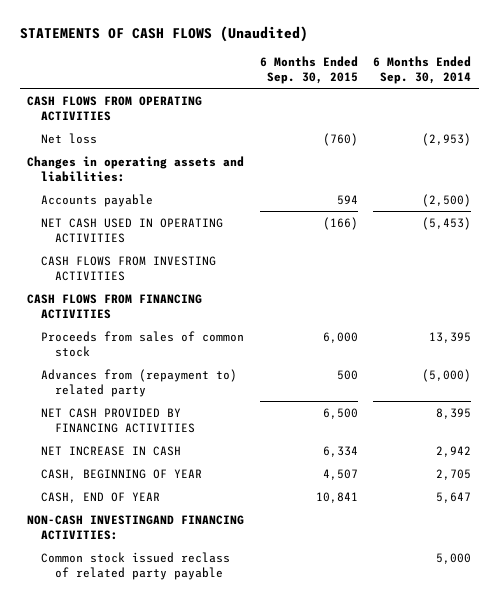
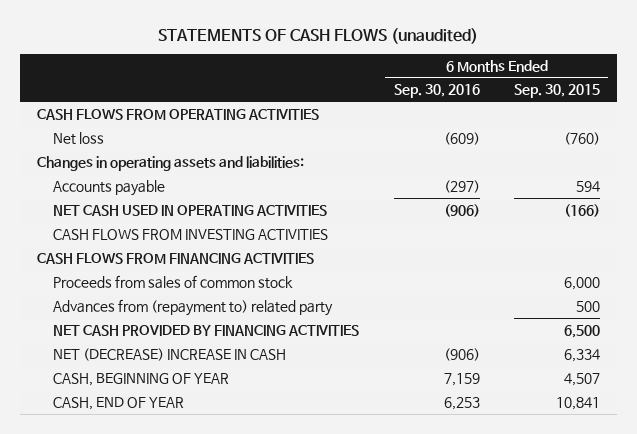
- STATEMENTS OF CASH FLOWS (Unaudited)
+ STATEMENTS OF CASH FLOWS (unaudited)
- | 6 Months Ended Sep. 30, 2015 | 6 Months Ended Sep. 30, 2014
+ | 6 Months Ended Sep. 30, 2016 | 6 Months Ended Sep. 30, 2015
- NET INCREASE IN CASH | 6,334 | 2,942
+ NET (DECREASE) INCREASE IN CASH | (906) | 6,334
- NON-CASH INVESTINGAND FINANCING ACTIVITIES:
- Common stock issued reclass of related party payable | | 5,000

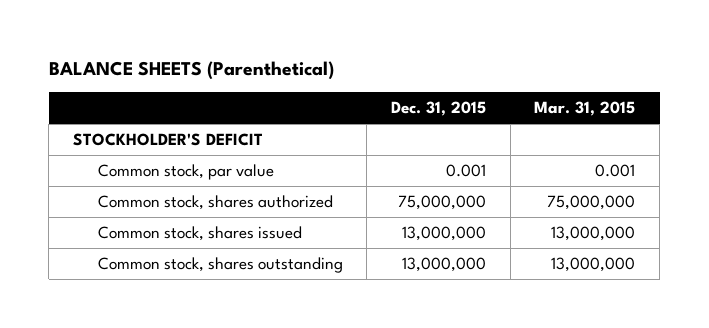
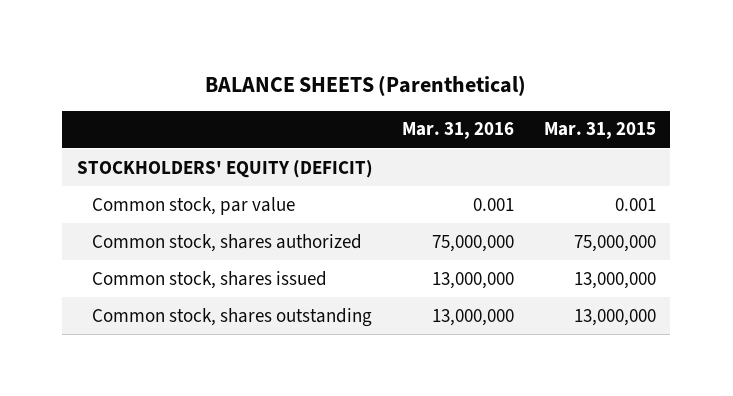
- | Dec. 31, 2015 | Mar. 31, 2015
+ | Mar. 31, 2016 | Mar. 31, 2015
- STOCKHOLDER'S DEFICIT
+ STOCKHOLDERS' EQUITY (DEFICIT)

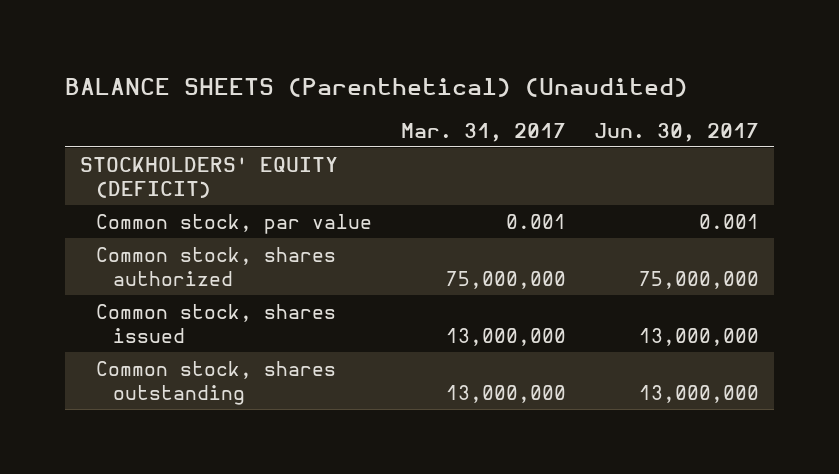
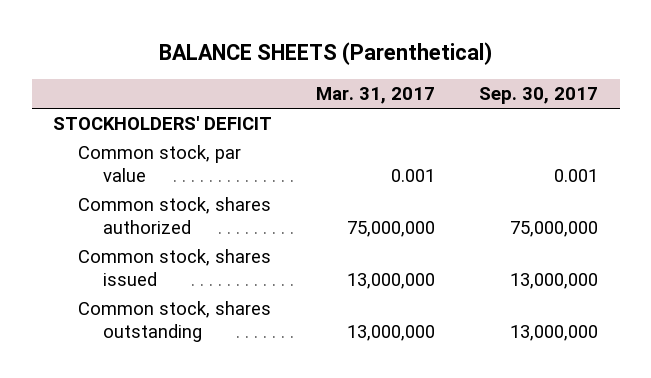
- BALANCE SHEETS (Parenthetical) (Unaudited)
+ BALANCE SHEETS (Parenthetical)
- | Mar. 31, 2017 | Jun. 30, 2017
+ | Mar. 31, 2017 | Sep. 30, 2017
- STOCKHOLDERS' EQUITY (DEFICIT)
+ STOCKHOLDERS' DEFICIT

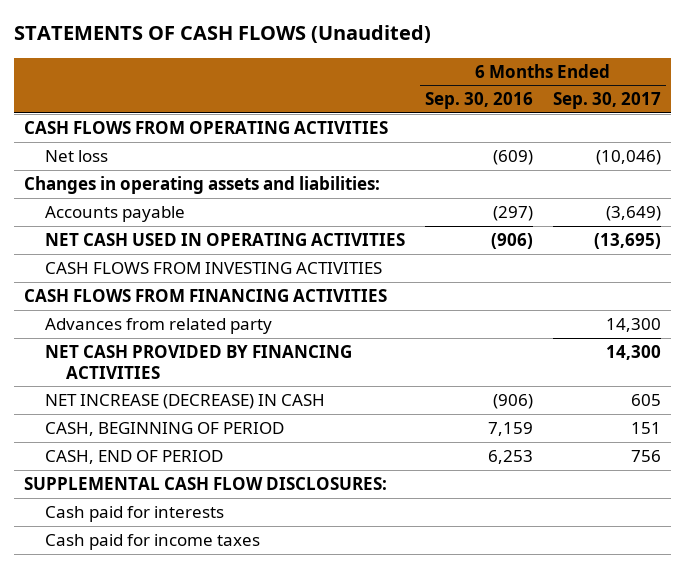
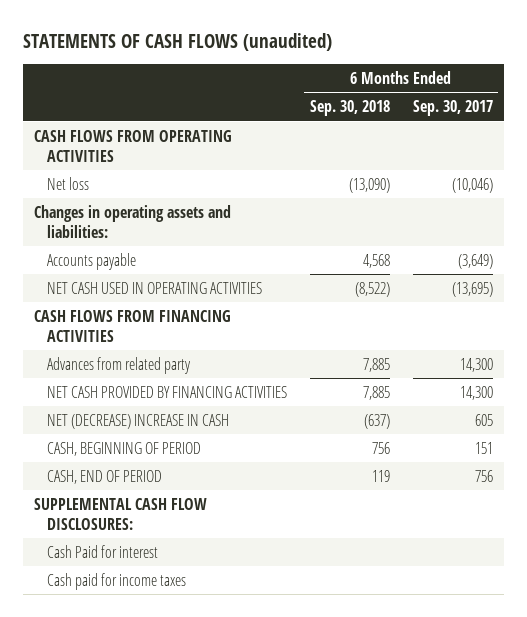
- STATEMENTS OF CASH FLOWS (Unaudited)
+ STATEMENTS OF CASH FLOWS (unaudited)
- | 6 Months Ended Sep. 30, 2016 | 6 Months Ended Sep. 30, 2017
+ | 6 Months Ended Sep. 30, 2018 | 6 Months Ended Sep. 30, 2017
- CASH FLOWS FROM INVESTING ACTIVITIES
- NET INCREASE (DECREASE) IN CASH | (906) | 605
+ NET (DECREASE) INCREASE IN CASH | (637) | 605
- Cash paid for interests
+ Cash Paid for interest

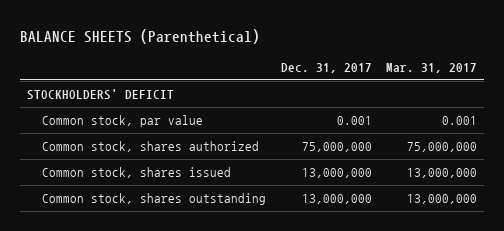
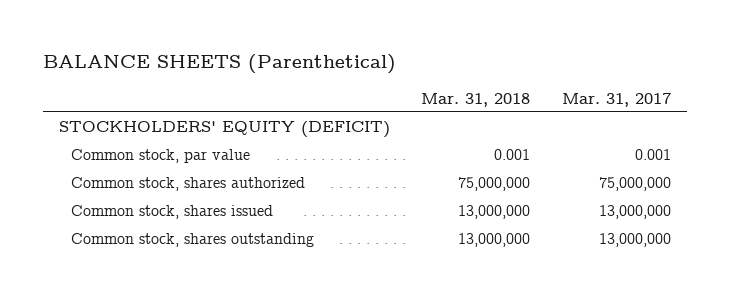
- | Dec. 31, 2017 | Mar. 31, 2017
+ | Mar. 31, 2018 | Mar. 31, 2017
- STOCKHOLDERS' DEFICIT
+ STOCKHOLDERS' EQUITY (DEFICIT)

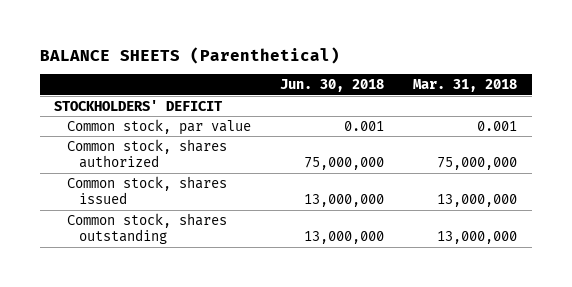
- | Mar. 31, 2018 | Mar. 31, 2017
+ | Jun. 30, 2018 | Mar. 31, 2018
- STOCKHOLDERS' EQUITY (DEFICIT)
+ STOCKHOLDERS' DEFICIT

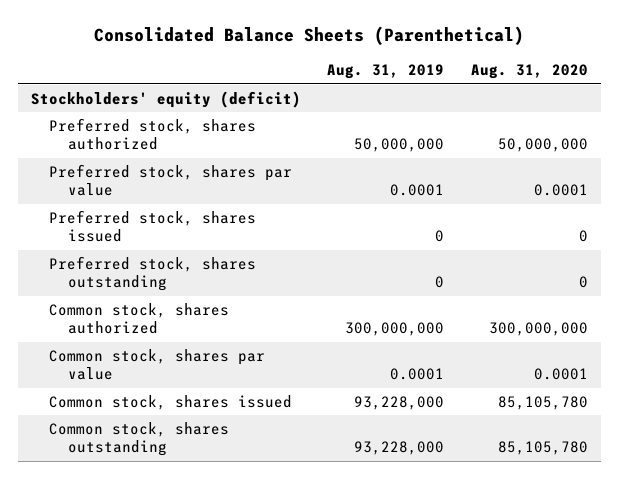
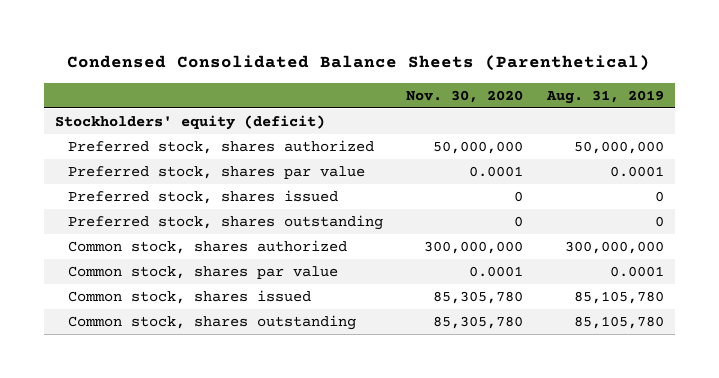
- Consolidated Balance Sheets (Parenthetical)
+ Condensed Consolidated Balance Sheets (Parenthetical)
- | Aug. 31, 2019 | Aug. 31, 2020
+ | Nov. 30, 2020 | Aug. 31, 2019
- Common stock, shares issued | 93,228,000 | 85,105,780
- Common stock, shares outstanding | 93,228,000 | 85,105,780
+ Common stock, shares issued | 85,305,780 | 85,105,780
+ Common stock, shares outstanding | 85,305,780 | 85,105,780

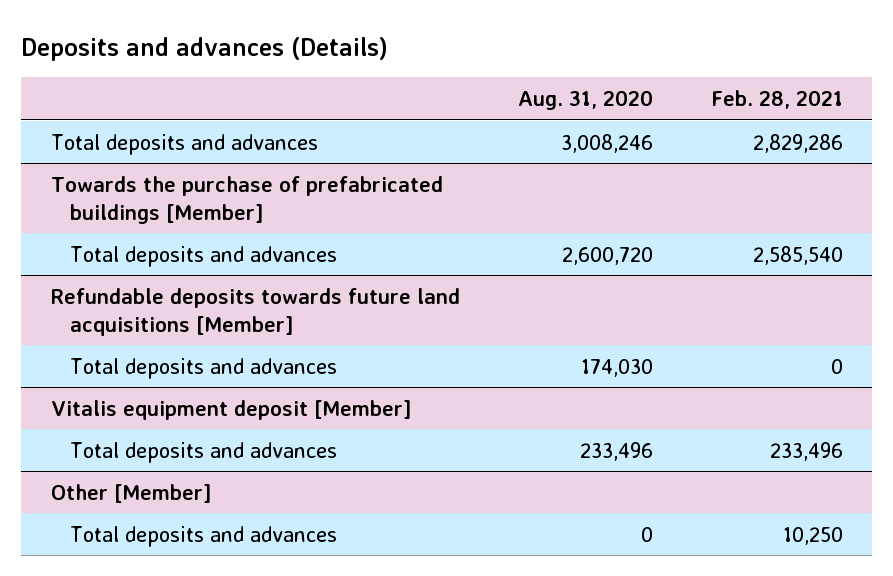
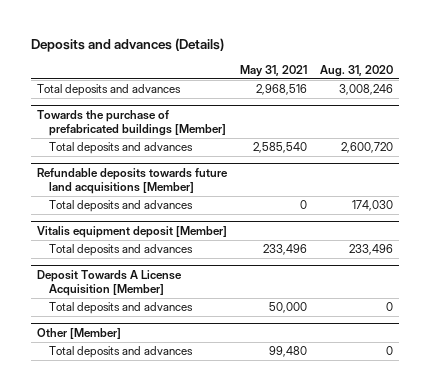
- | Aug. 31, 2020 | Feb. 28, 2021
+ | May 31, 2021 | Aug. 31, 2020
+ Deposit Towards A License Acquisition [Member]
+ Total deposits and advances | 50,000 | 0

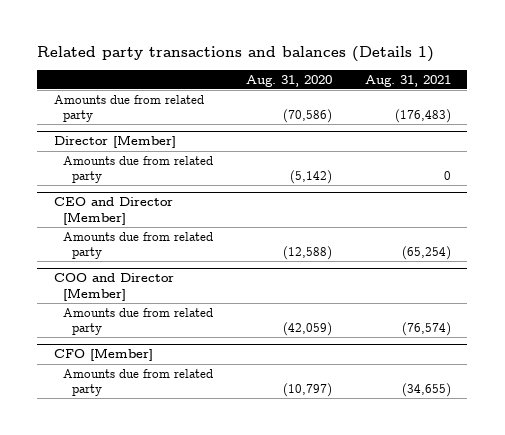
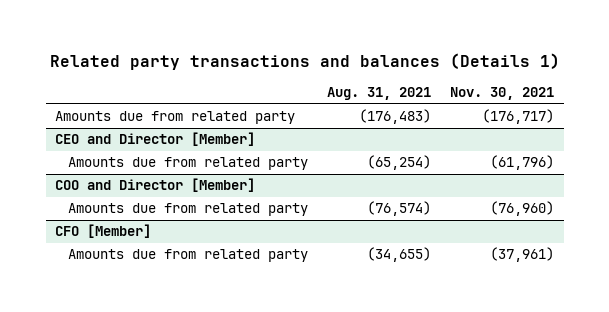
- | Aug. 31, 2020 | Aug. 31, 2021
+ | Aug. 31, 2021 | Nov. 30, 2021
- Director [Member]
- Amounts due from related party | (5,142) | 0

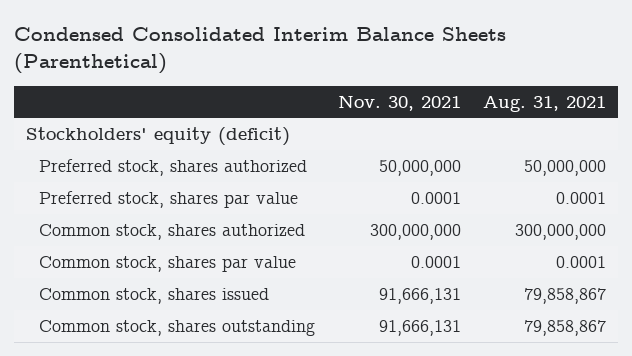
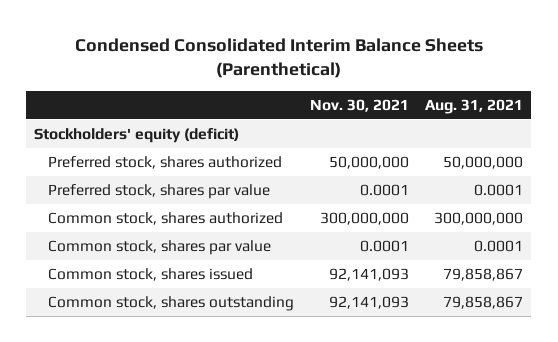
- Common stock, shares issued | 91,666,131 | 79,858,867
- Common stock, shares outstanding | 91,666,131 | 79,858,867
+ Common stock, shares issued | 92,141,093 | 79,858,867
+ Common stock, shares outstanding | 92,141,093 | 79,858,867

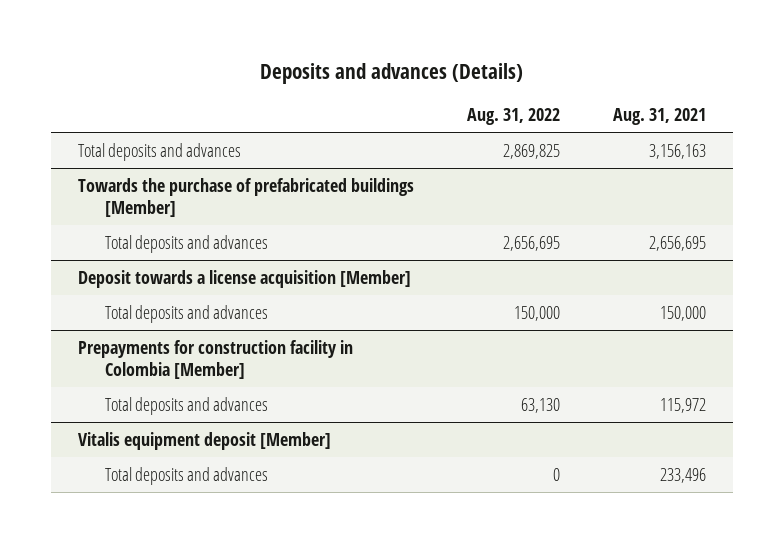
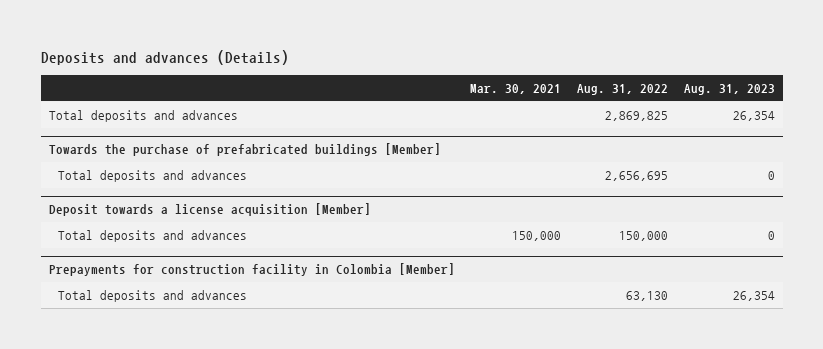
- | Aug. 31, 2022 | Aug. 31, 2021
+ | Mar. 30, 2021 | Aug. 31, 2022 | Aug. 31, 2023
- Vitalis equipment deposit [Member]
- Total deposits and advances | 0 | 233,496

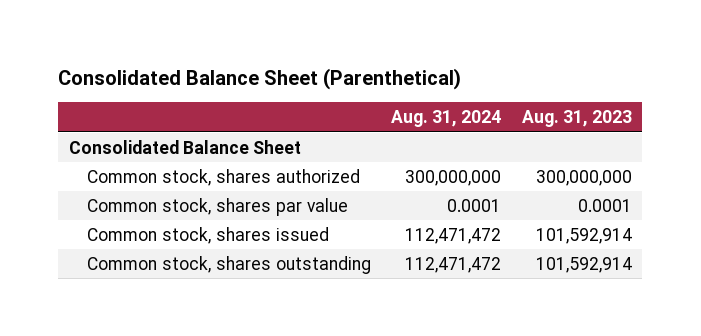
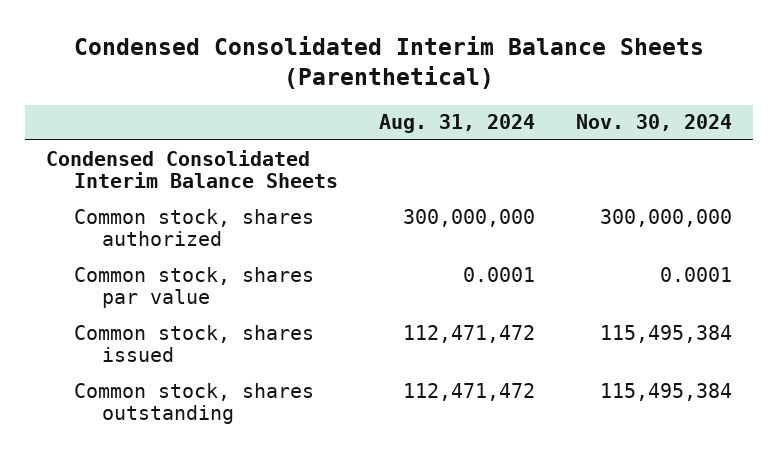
- Consolidated Balance Sheet (Parenthetical)
+ Condensed Consolidated Interim Balance Sheets (Parenthetical)
- | Aug. 31, 2024 | Aug. 31, 2023
+ | Aug. 31, 2024 | Nov. 30, 2024
- Consolidated Balance Sheet
+ Condensed Consolidated Interim Balance Sheets

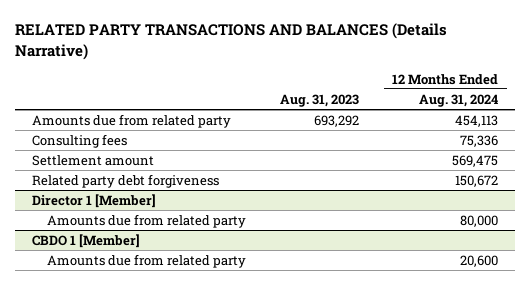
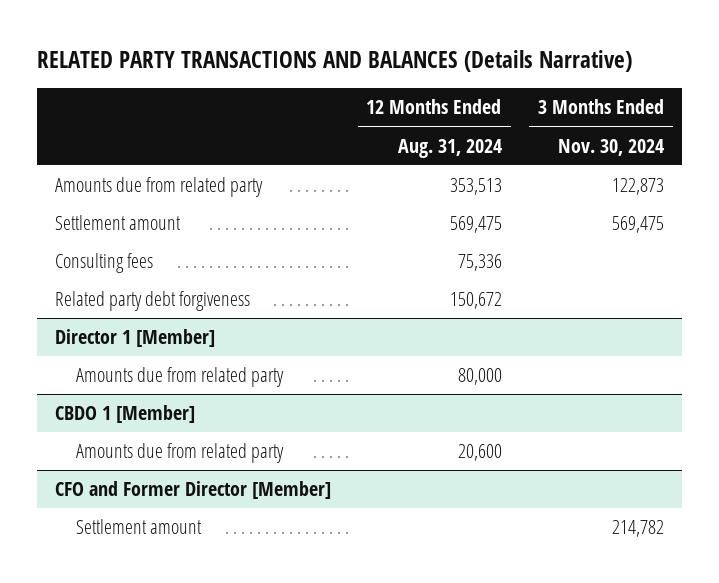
- | Aug. 31, 2023 | 12 Months Ended Aug. 31, 2024
+ | 12 Months Ended Aug. 31, 2024 | 3 Months Ended Nov. 30, 2024
- Amounts due from related party | 693,292 | 454,113
+ Amounts due from related party | 353,513 | 122,873
moved down: Consulting fees | 75,336 |
+ CFO and Former Director [Member]
+ Settlement amount | | 214,782

